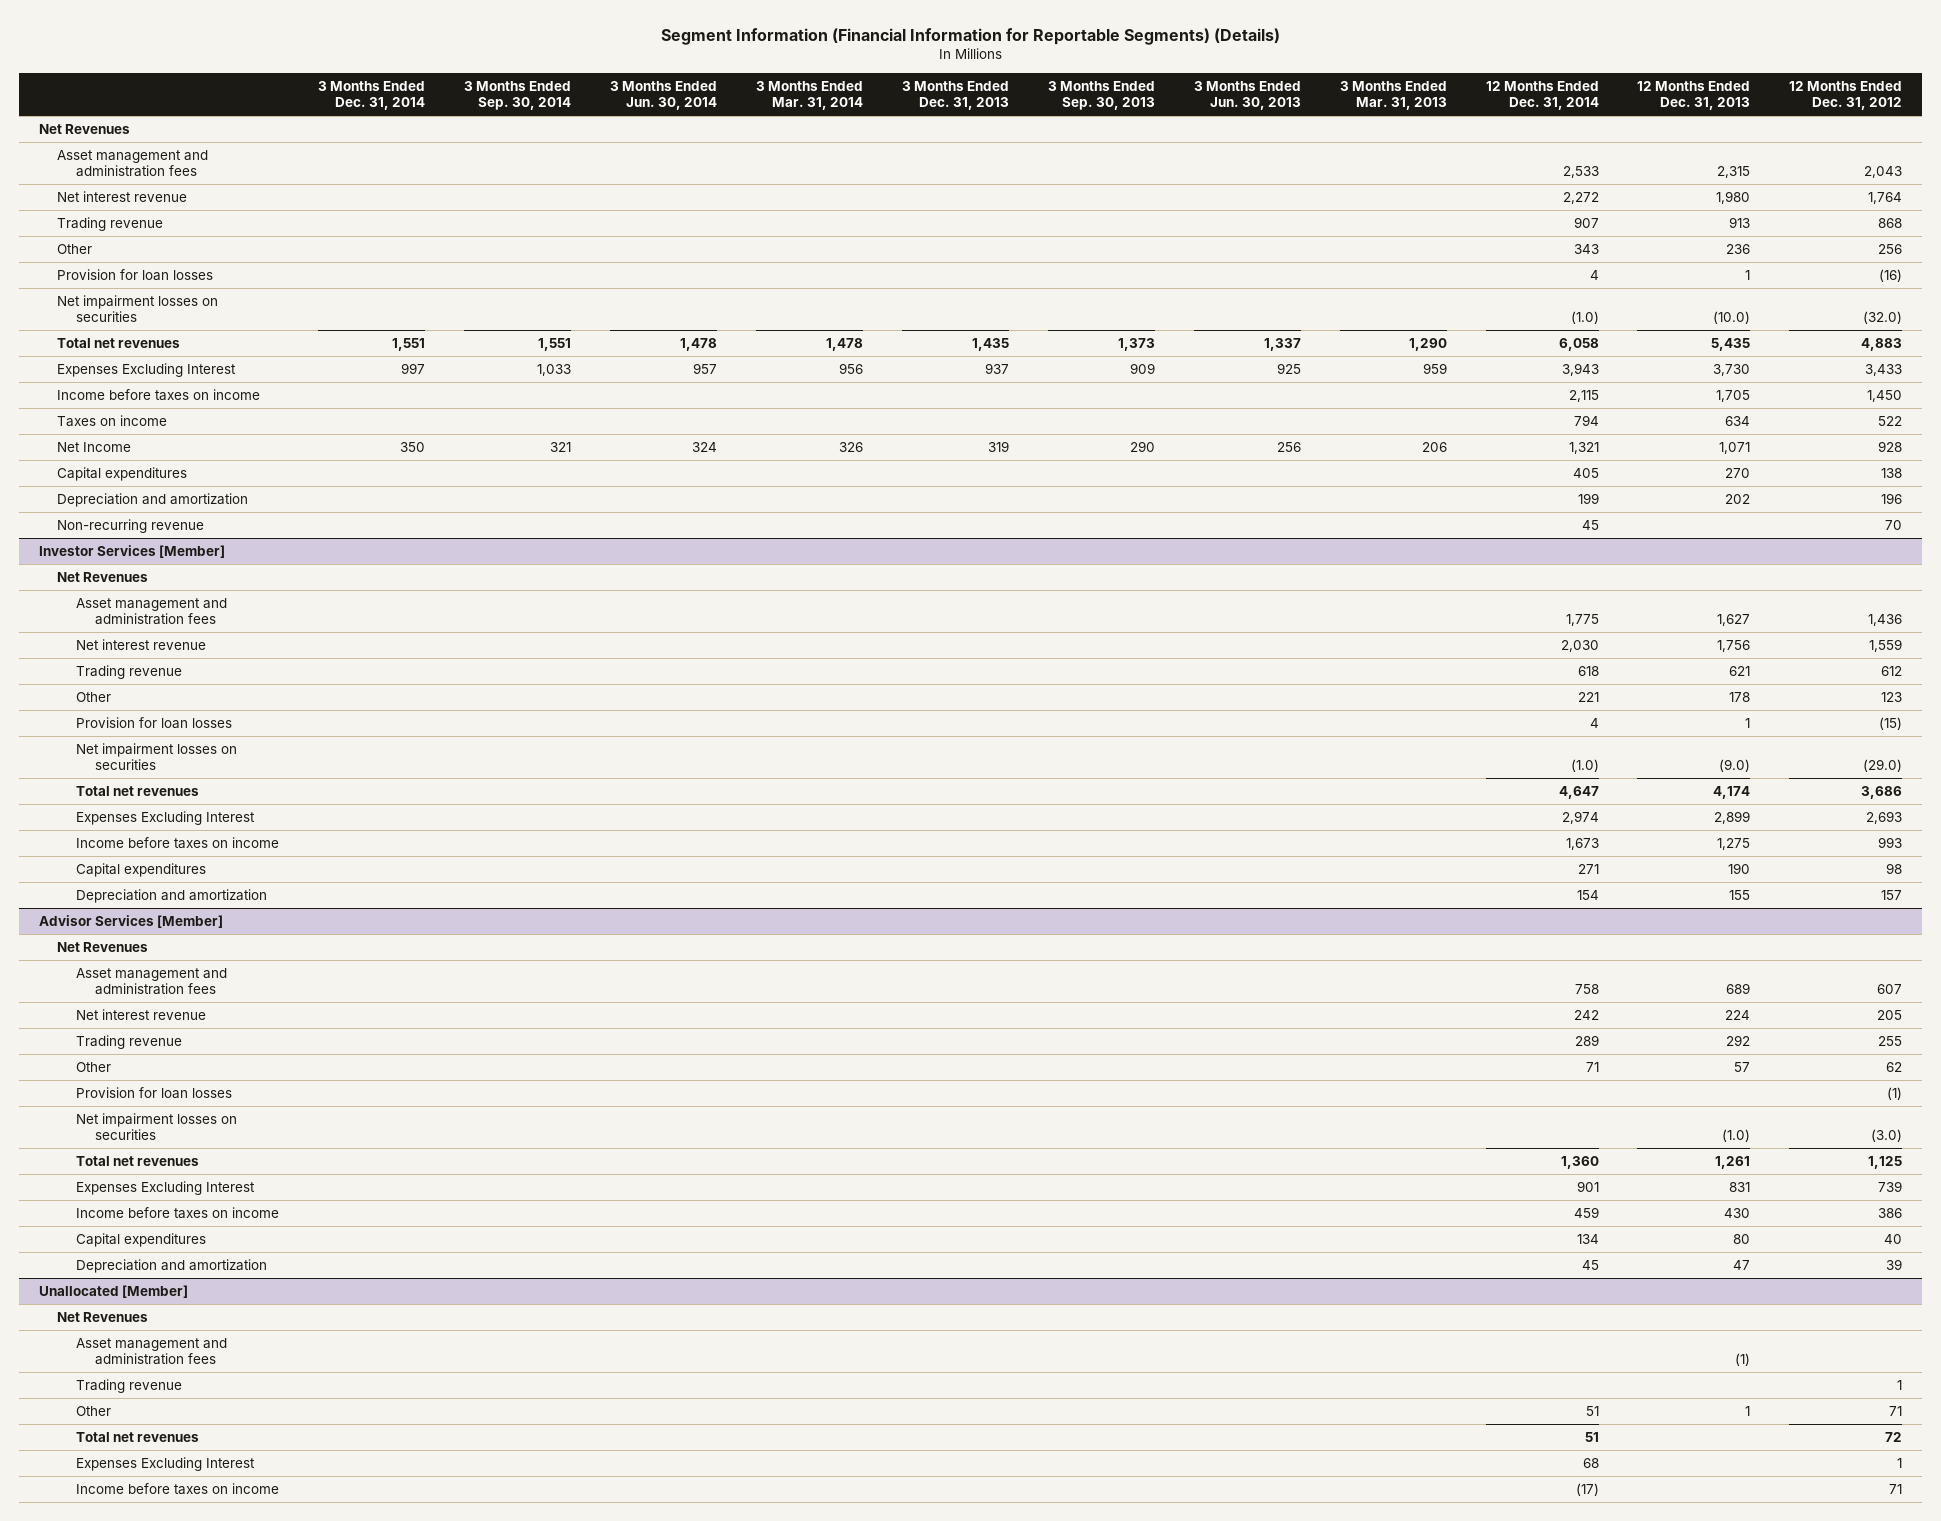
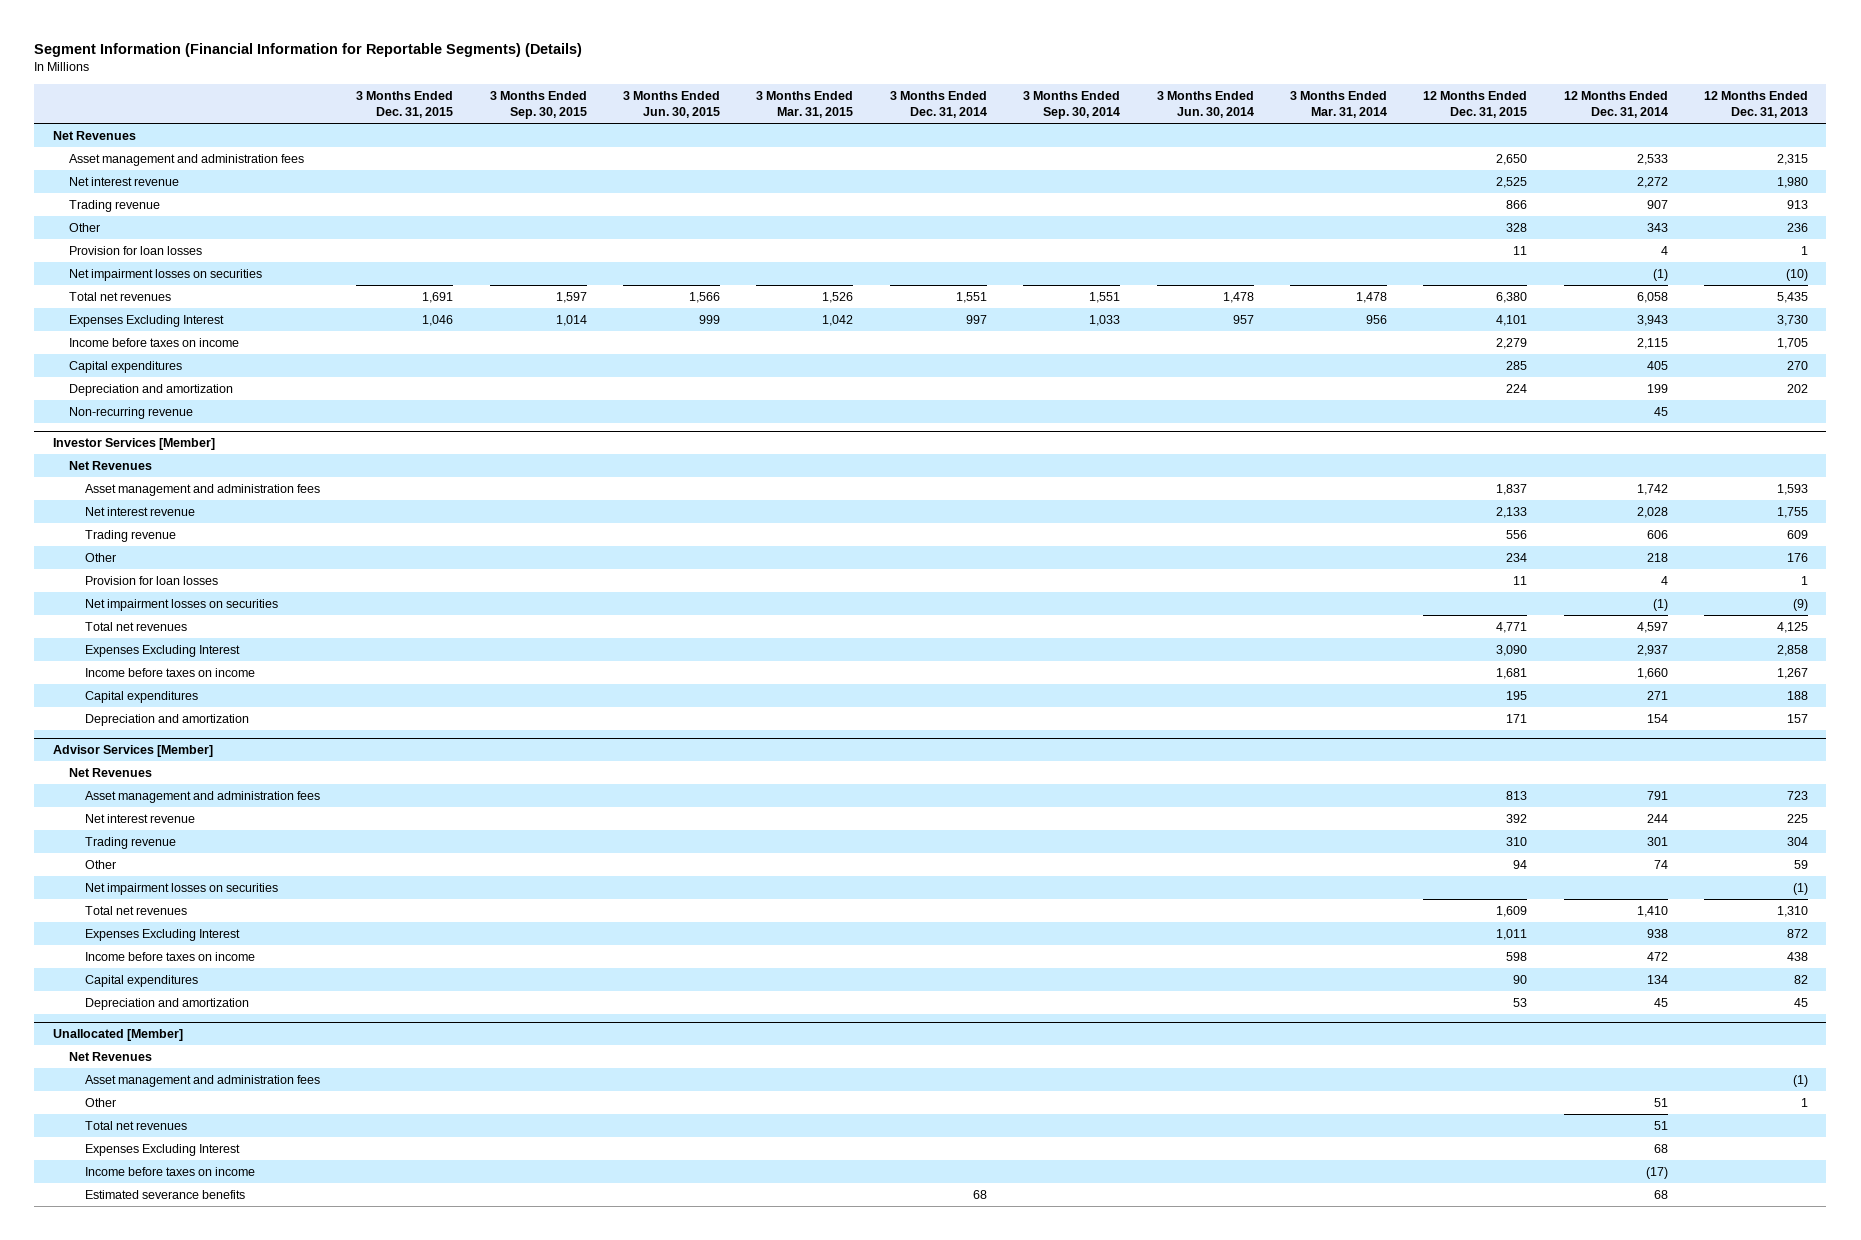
- | 3 Months Ended Dec. 31, 2014 | 3 Months Ended Sep. 30, 2014 | 3 Months Ended Jun. 30, 2014 | 3 Months Ended Mar. 31, 2014 | 3 Months Ended Dec. 31, 2013 | 3 Months Ended Sep. 30, 2013 | 3 Months Ended Jun. 30, 2013 | 3 Months Ended Mar. 31, 2013 | 12 Months Ended Dec. 31, 2014 | 12 Months Ended Dec. 31, 2013 | 12 Months Ended Dec. 31, 2012
+ | 3 Months Ended Dec. 31, 2015 | 3 Months Ended Sep. 30, 2015 | 3 Months Ended Jun. 30, 2015 | 3 Months Ended Mar. 31, 2015 | 3 Months Ended Dec. 31, 2014 | 3 Months Ended Sep. 30, 2014 | 3 Months Ended Jun. 30, 2014 | 3 Months Ended Mar. 31, 2014 | 12 Months Ended Dec. 31, 2015 | 12 Months Ended Dec. 31, 2014 | 12 Months Ended Dec. 31, 2013
- Net impairment losses on securities | | | | | | | | | (1.0) | (10.0) | (32.0)
+ Net impairment losses on securities | | | | | | | | | | (1) | (10)
- Taxes on income | | | | | | | | | 794 | 634 | 522
- Net Income | 350 | 321 | 324 | 326 | 319 | 290 | 256 | 206 | 1,321 | 1,071 | 928
@ Investor Services [Member]
- Asset management and administration fees | | | | | | | | | 1,775 | 1,627 | 1,436
- Net interest revenue | | | | | | | | | 2,030 | 1,756 | 1,559
- Trading revenue | | | | | | | | | 618 | 621 | 612
- Other | | | | | | | | | 221 | 178 | 123
+ Asset management and administration fees | | | | | | | | | 1,837 | 1,742 | 1,593
+ Net interest revenue | | | | | | | | | 2,133 | 2,028 | 1,755
+ Trading revenue | | | | | | | | | 556 | 606 | 609
+ Other | | | | | | | | | 234 | 218 | 176
- Net impairment losses on securities | | | | | | | | | (1.0) | (9.0) | (29.0)
- Total net revenues | | | | | | | | | 4,647 | 4,174 | 3,686
- Expenses Excluding Interest | | | | | | | | | 2,974 | 2,899 | 2,693
- Income before taxes on income | | | | | | | | | 1,673 | 1,275 | 993
- Capital expenditures | | | | | | | | | 271 | 190 | 98
- Depreciation and amortization | | | | | | | | | 154 | 155 | 157
+ Net impairment losses on securities | | | | | | | | | | (1) | (9)
+ Total net revenues | | | | | | | | | 4,771 | 4,597 | 4,125
+ Expenses Excluding Interest | | | | | | | | | 3,090 | 2,937 | 2,858
+ Income before taxes on income | | | | | | | | | 1,681 | 1,660 | 1,267
+ Capital expenditures | | | | | | | | | 195 | 271 | 188
+ Depreciation and amortization | | | | | | | | | 171 | 154 | 157
@ Advisor Services [Member]
- Asset management and administration fees | | | | | | | | | 758 | 689 | 607
- Net interest revenue | | | | | | | | | 242 | 224 | 205
- Trading revenue | | | | | | | | | 289 | 292 | 255
- Other | | | | | | | | | 71 | 57 | 62
- Provision for loan losses | | | | | | | | | | | (1)
- Net impairment losses on securities | | | | | | | | | | (1.0) | (3.0)
- Total net revenues | | | | | | | | | 1,360 | 1,261 | 1,125
- Expenses Excluding Interest | | | | | | | | | 901 | 831 | 739
- Income before taxes on income | | | | | | | | | 459 | 430 | 386
- Capital expenditures | | | | | | | | | 134 | 80 | 40
- Depreciation and amortization | | | | | | | | | 45 | 47 | 39
+ Asset management and administration fees | | | | | | | | | 813 | 791 | 723
+ Net interest revenue | | | | | | | | | 392 | 244 | 225
+ Trading revenue | | | | | | | | | 310 | 301 | 304
+ Other | | | | | | | | | 94 | 74 | 59
+ Net impairment losses on securities | | | | | | | | | | | (1)
+ Total net revenues | | | | | | | | | 1,609 | 1,410 | 1,310
+ Expenses Excluding Interest | | | | | | | | | 1,011 | 938 | 872
+ Income before taxes on income | | | | | | | | | 598 | 472 | 438
+ Capital expenditures | | | | | | | | | 90 | 134 | 82
+ Depreciation and amortization | | | | | | | | | 53 | 45 | 45
@ Unallocated [Member]
- Trading revenue | | | | | | | | | | | 1
+ Estimated severance benefits | | | | | 68 | | | | | 68 |

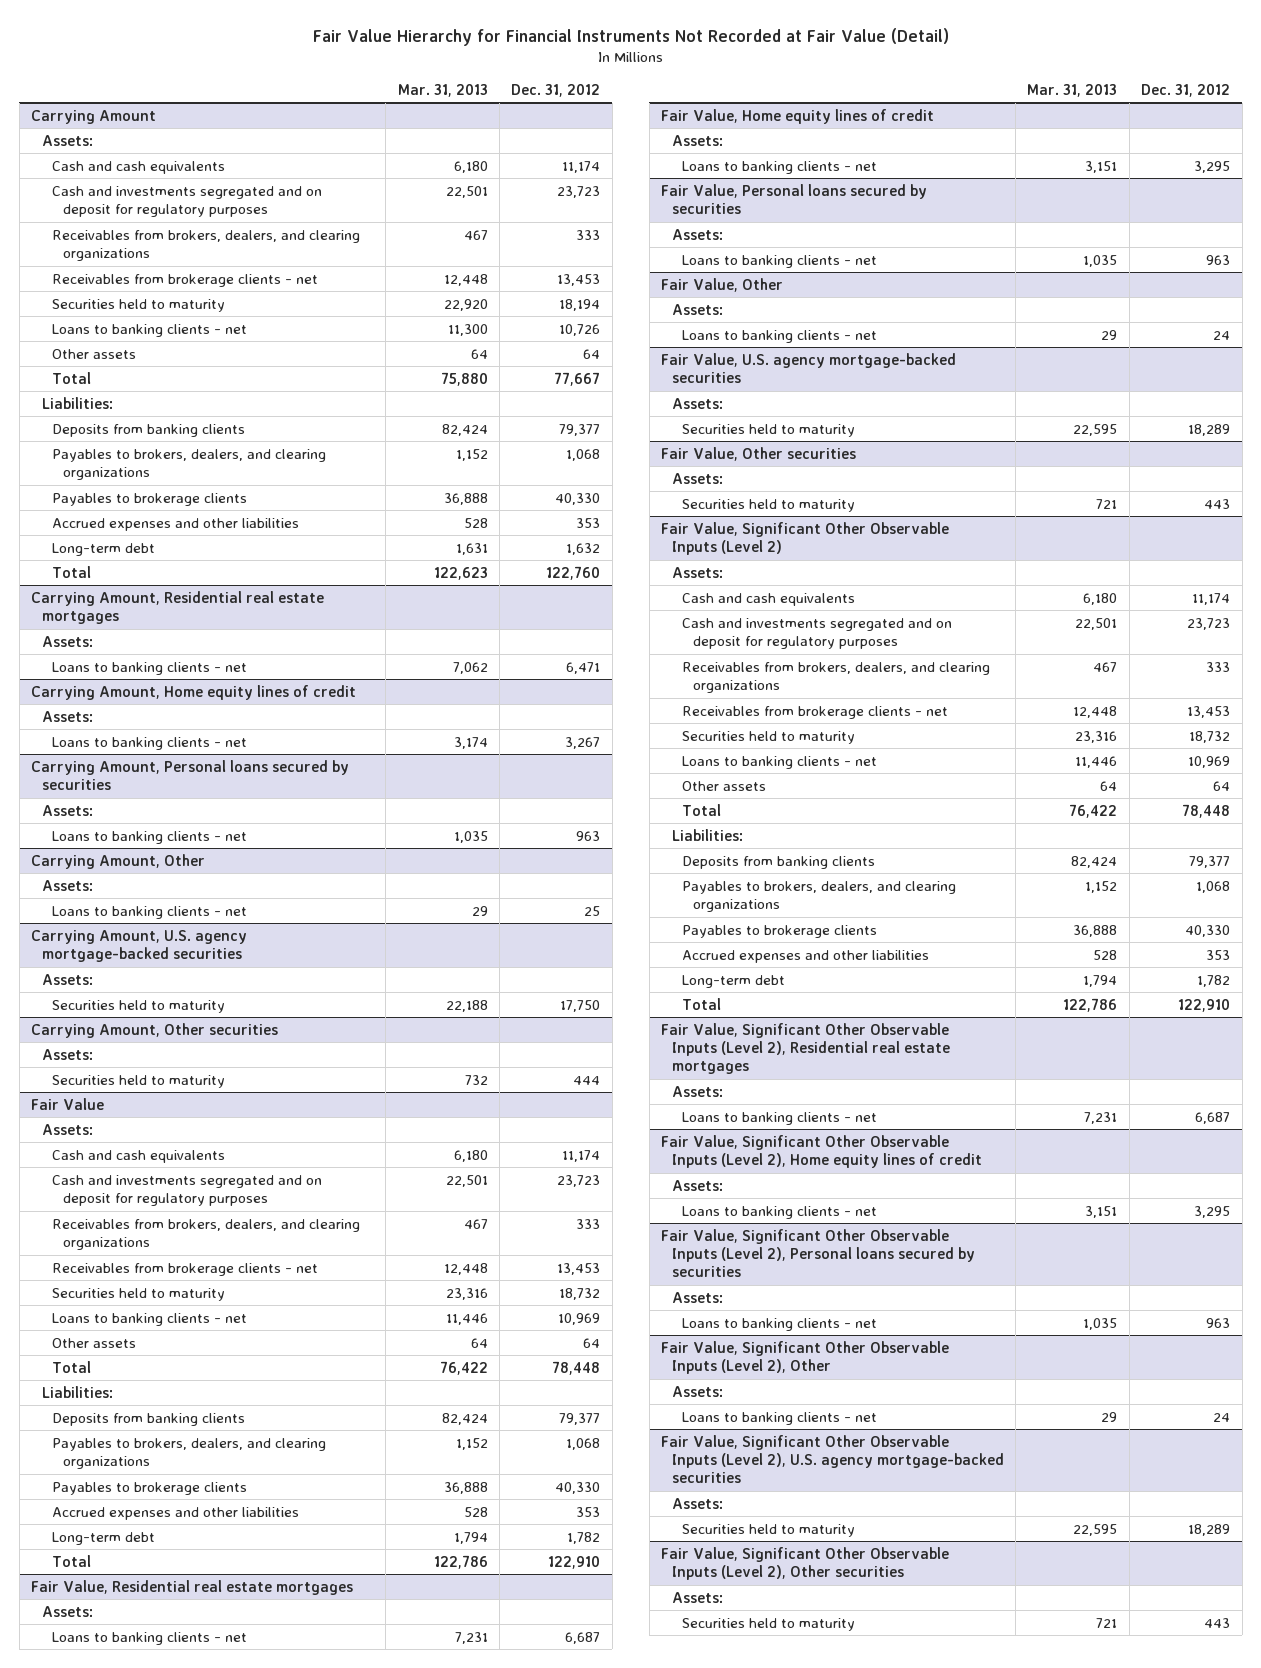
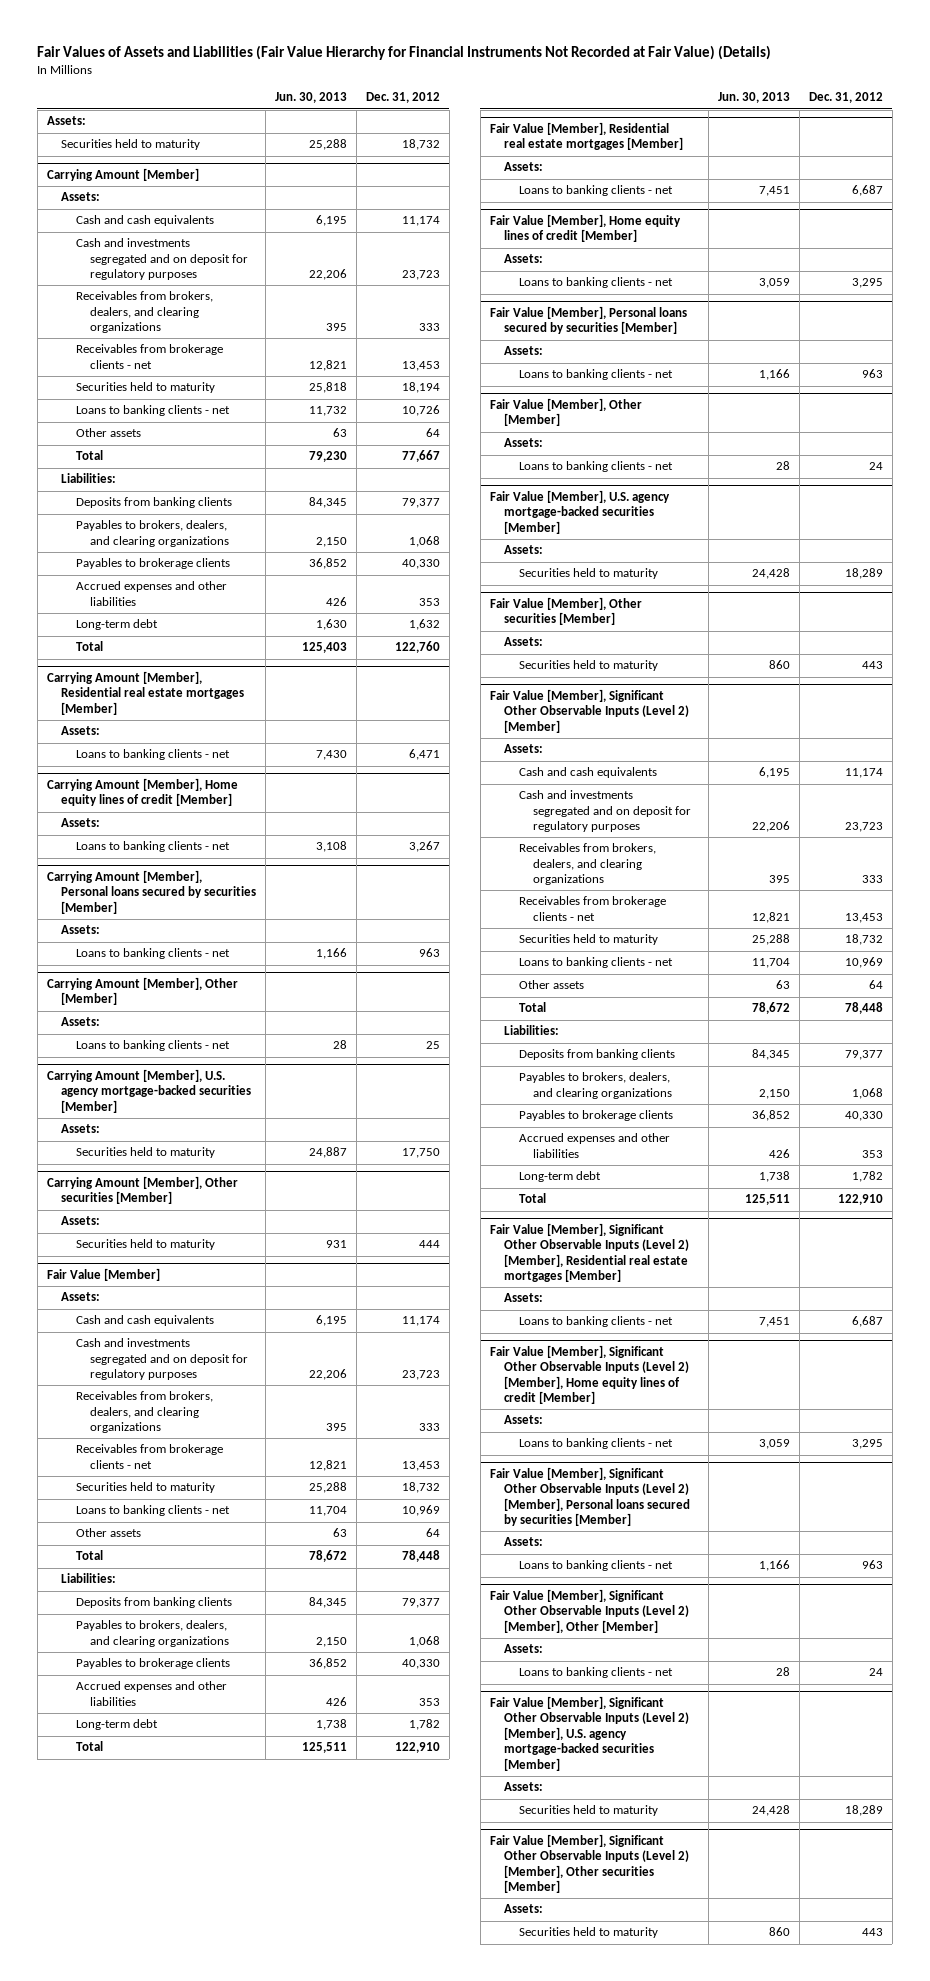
- Fair Value Hierarchy for Financial Instruments Not Recorded at Fair Value (Detail)
+ Fair Values of Assets and Liabilities (Fair Value Hierarchy for Financial Instruments Not Recorded at Fair Value) (Details)
- | Mar. 31, 2013 | Dec. 31, 2012
+ | Jun. 30, 2013 | Dec. 31, 2012
- Carrying Amount
+ Securities held to maturity | 25,288 | 18,732
+ Carrying Amount [Member]
+ Assets:
- Carrying Amount, Residential real estate mortgages
+ Carrying Amount [Member], Residential real estate mortgages [Member]
- Carrying Amount, Home equity lines of credit
+ Carrying Amount [Member], Home equity lines of credit [Member]
- Carrying Amount, Personal loans secured by securities
+ Carrying Amount [Member], Personal loans secured by securities [Member]
- Carrying Amount, Other
+ Carrying Amount [Member], Other [Member]
- Carrying Amount, U.S. agency mortgage-backed securities
+ Carrying Amount [Member], U.S. agency mortgage-backed securities [Member]
- Carrying Amount, Other securities
+ Carrying Amount [Member], Other securities [Member]
- Fair Value
+ Fair Value [Member]
- Fair Value, Residential real estate mortgages
+ Fair Value [Member], Residential real estate mortgages [Member]
- Fair Value, Home equity lines of credit
+ Fair Value [Member], Home equity lines of credit [Member]
- Fair Value, Personal loans secured by securities
+ Fair Value [Member], Personal loans secured by securities [Member]
- Fair Value, Other
+ Fair Value [Member], Other [Member]
- Fair Value, U.S. agency mortgage-backed securities
+ Fair Value [Member], U.S. agency mortgage-backed securities [Member]
- Fair Value, Other securities
+ Fair Value [Member], Other securities [Member]
- Fair Value, Significant Other Observable Inputs (Level 2)
+ Fair Value [Member], Significant Other Observable Inputs (Level 2) [Member]
- Fair Value, Significant Other Observable Inputs (Level 2), Residential real estate mortgages
+ Fair Value [Member], Significant Other Observable Inputs (Level 2) [Member], Residential real estate mortgages [Member]
- Fair Value, Significant Other Observable Inputs (Level 2), Home equity lines of credit
+ Fair Value [Member], Significant Other Observable Inputs (Level 2) [Member], Home equity lines of credit [Member]
- Fair Value, Significant Other Observable Inputs (Level 2), Personal loans secured by securities
+ Fair Value [Member], Significant Other Observable Inputs (Level 2) [Member], Personal loans secured by securities [Member]
- Fair Value, Significant Other Observable Inputs (Level 2), Other
+ Fair Value [Member], Significant Other Observable Inputs (Level 2) [Member], Other [Member]
- Fair Value, Significant Other Observable Inputs (Level 2), U.S. agency mortgage-backed securities
+ Fair Value [Member], Significant Other Observable Inputs (Level 2) [Member], U.S. agency mortgage-backed securities [Member]
- Fair Value, Significant Other Observable Inputs (Level 2), Other securities
+ Fair Value [Member], Significant Other Observable Inputs (Level 2) [Member], Other securities [Member]

